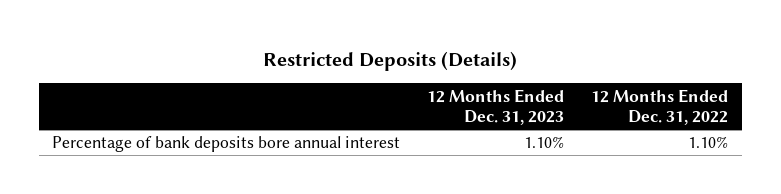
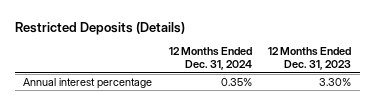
- | 12 Months Ended Dec. 31, 2023 | 12 Months Ended Dec. 31, 2022
+ | 12 Months Ended Dec. 31, 2024 | 12 Months Ended Dec. 31, 2023
- Percentage of bank deposits bore annual interest | 1.10% | 1.10%
+ Annual interest percentage | 0.35% | 3.30%

